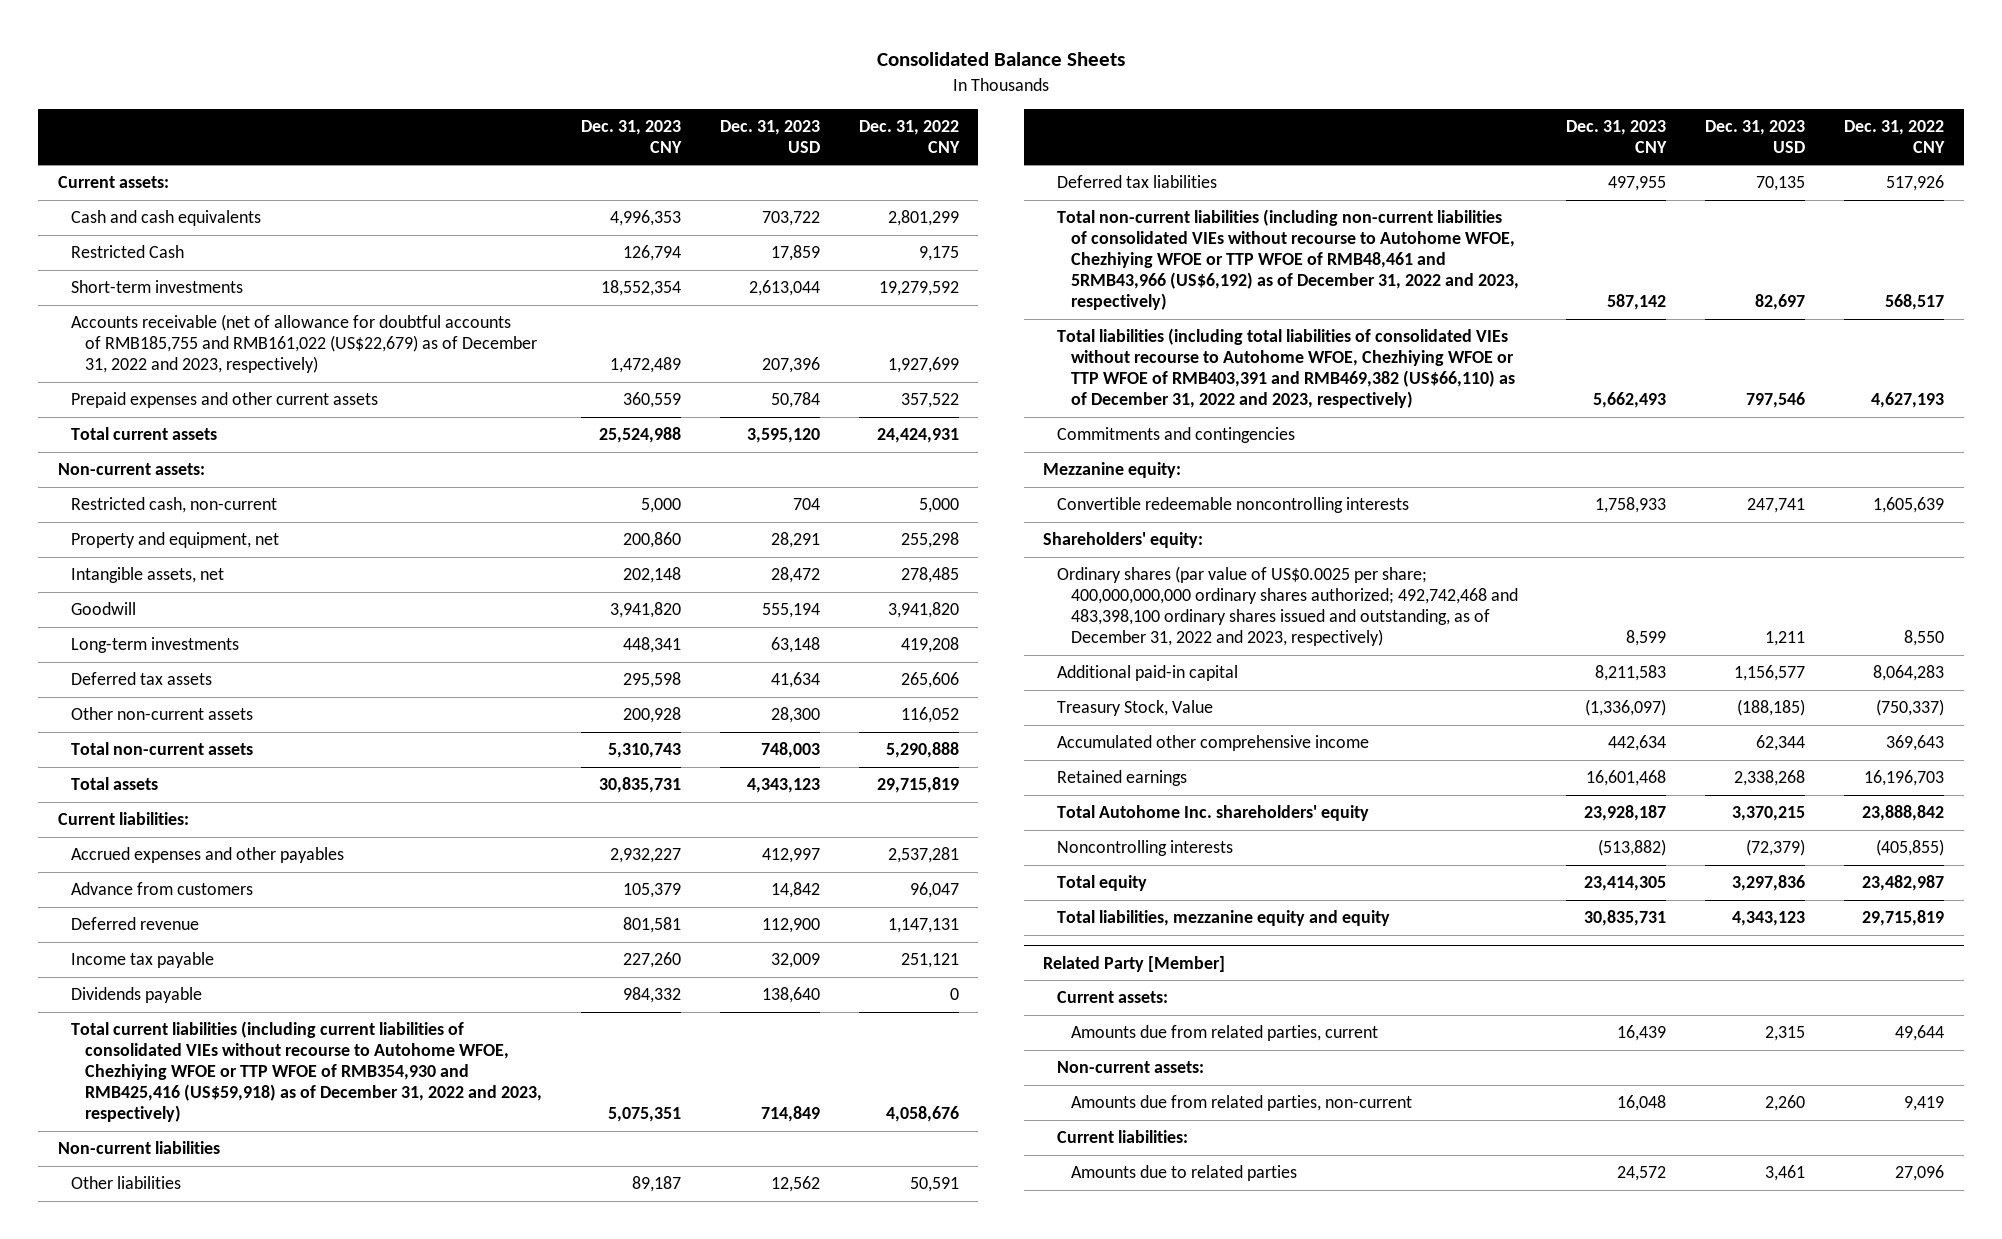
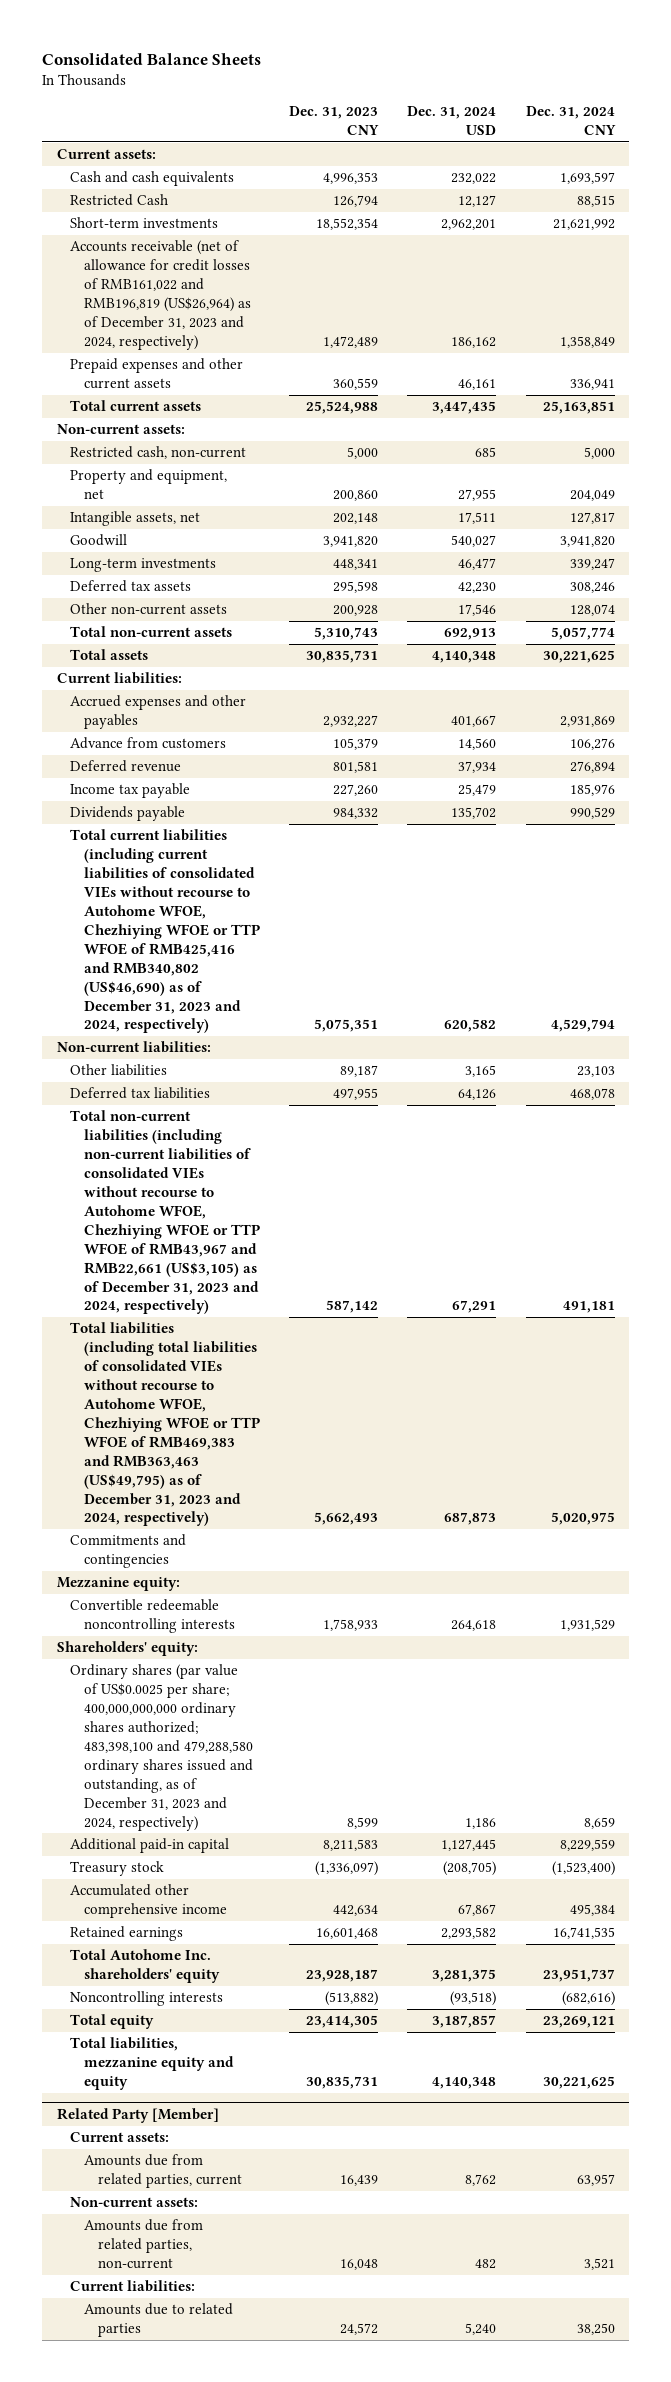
- | Dec. 31, 2023 CNY | Dec. 31, 2023 USD | Dec. 31, 2022 CNY
+ | Dec. 31, 2023 CNY | Dec. 31, 2024 USD | Dec. 31, 2024 CNY
- Accounts receivable (net of allowance for doubtful accounts of RMB185,755 and RMB161,022 (US$22,679) as of December 31, 2022 and 2023, respectively) | 1,472,489 | 207,396 | 1,927,699
+ Accounts receivable (net of allowance for credit losses of RMB161,022 and RMB196,819 (US$26,964) as of December 31, 2023 and 2024, respectively) | 1,472,489 | 186,162 | 1,358,849
- Total current liabilities (including current liabilities of consolidated VIEs without recourse to Autohome WFOE, Chezhiying WFOE or TTP WFOE of RMB354,930 and RMB425,416 (US$59,918) as of December 31, 2022 and 2023, respectively) | 5,075,351 | 714,849 | 4,058,676
- Non-current liabilities
+ Total current liabilities (including current liabilities of consolidated VIEs without recourse to Autohome WFOE, Chezhiying WFOE or TTP WFOE of RMB425,416 and RMB340,802 (US$46,690) as of December 31, 2023 and 2024, respectively) | 5,075,351 | 620,582 | 4,529,794
+ Non-current liabilities:
- Total non-current liabilities (including non-current liabilities of consolidated VIEs without recourse to Autohome WFOE, Chezhiying WFOE or TTP WFOE of RMB48,461 and 5RMB43,966 (US$6,192) as of December 31, 2022 and 2023, respectively) | 587,142 | 82,697 | 568,517
- Total liabilities (including total liabilities of consolidated VIEs without recourse to Autohome WFOE, Chezhiying WFOE or TTP WFOE of RMB403,391 and RMB469,382 (US$66,110) as of December 31, 2022 and 2023, respectively) | 5,662,493 | 797,546 | 4,627,193
+ Total non-current liabilities (including non-current liabilities of consolidated VIEs without recourse to Autohome WFOE, Chezhiying WFOE or TTP WFOE of RMB43,967 and RMB22,661 (US$3,105) as of December 31, 2023 and 2024, respectively) | 587,142 | 67,291 | 491,181
+ Total liabilities (including total liabilities of consolidated VIEs without recourse to Autohome WFOE, Chezhiying WFOE or TTP WFOE of RMB469,383 and RMB363,463 (US$49,795) as of December 31, 2023 and 2024, respectively) | 5,662,493 | 687,873 | 5,020,975
- Ordinary shares (par value of US$0.0025 per share; 400,000,000,000 ordinary shares authorized; 492,742,468 and 483,398,100 ordinary shares issued and outstanding, as of December 31, 2022 and 2023, respectively) | 8,599 | 1,211 | 8,550
+ Ordinary shares (par value of US$0.0025 per share; 400,000,000,000 ordinary shares authorized; 483,398,100 and 479,288,580 ordinary shares issued and outstanding, as of December 31, 2023 and 2024, respectively) | 8,599 | 1,186 | 8,659
- Treasury Stock, Value | (1,336,097) | (188,185) | (750,337)
+ Treasury stock | (1,336,097) | (208,705) | (1,523,400)

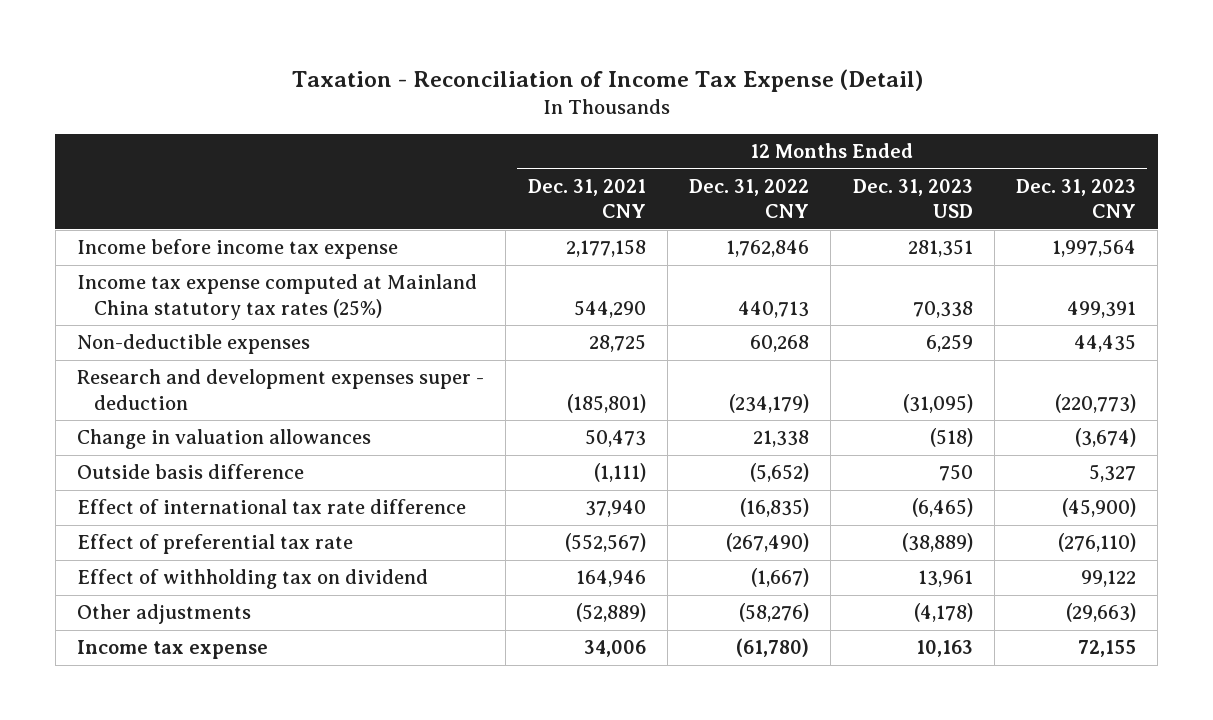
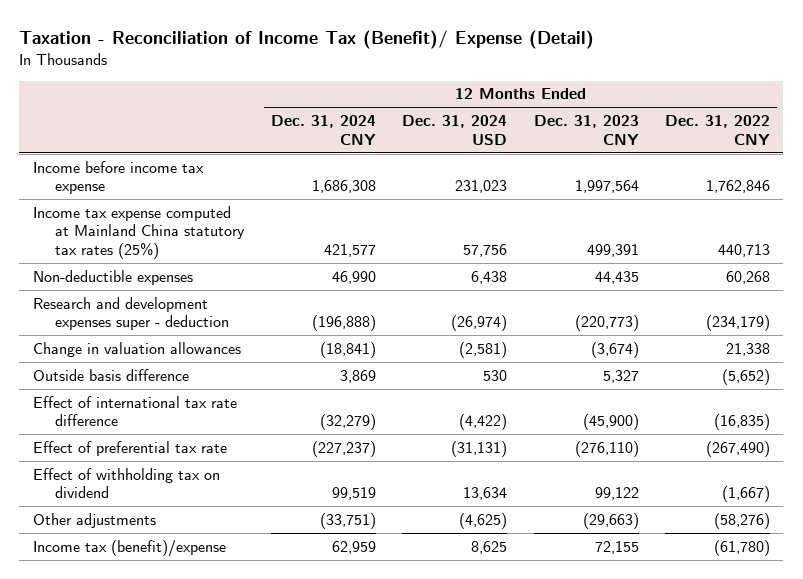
- Taxation - Reconciliation of Income Tax Expense (Detail)
+ Taxation - Reconciliation of Income Tax (Benefit)/ Expense (Detail)
- | 12 Months Ended Dec. 31, 2021 CNY | 12 Months Ended Dec. 31, 2022 CNY | 12 Months Ended Dec. 31, 2023 USD | 12 Months Ended Dec. 31, 2023 CNY
+ | 12 Months Ended Dec. 31, 2024 CNY | 12 Months Ended Dec. 31, 2024 USD | 12 Months Ended Dec. 31, 2023 CNY | 12 Months Ended Dec. 31, 2022 CNY
- Income tax expense | 34,006 | (61,780) | 10,163 | 72,155
+ Income tax (benefit)/expense | 62,959 | 8,625 | 72,155 | (61,780)

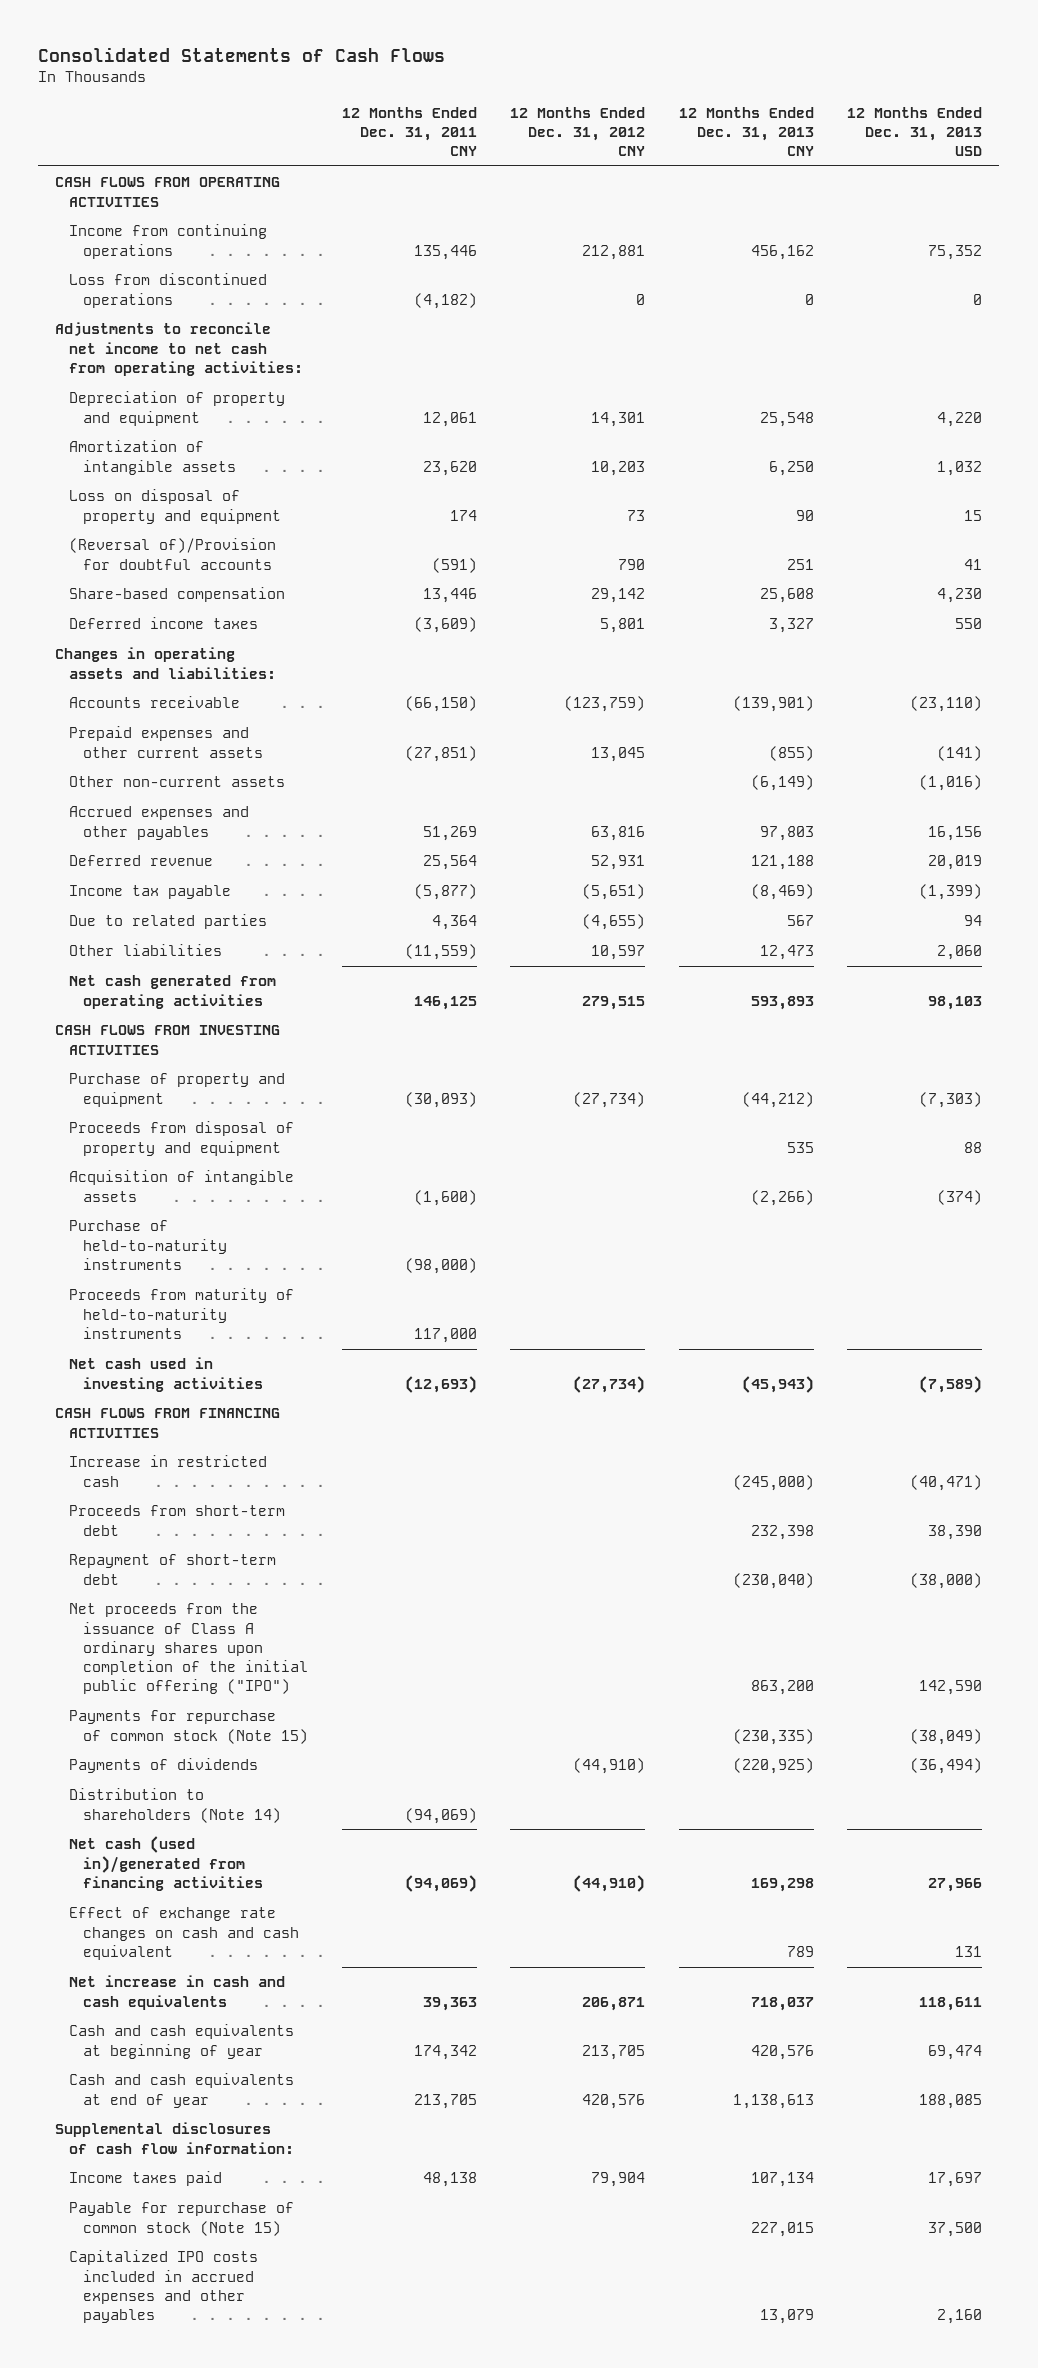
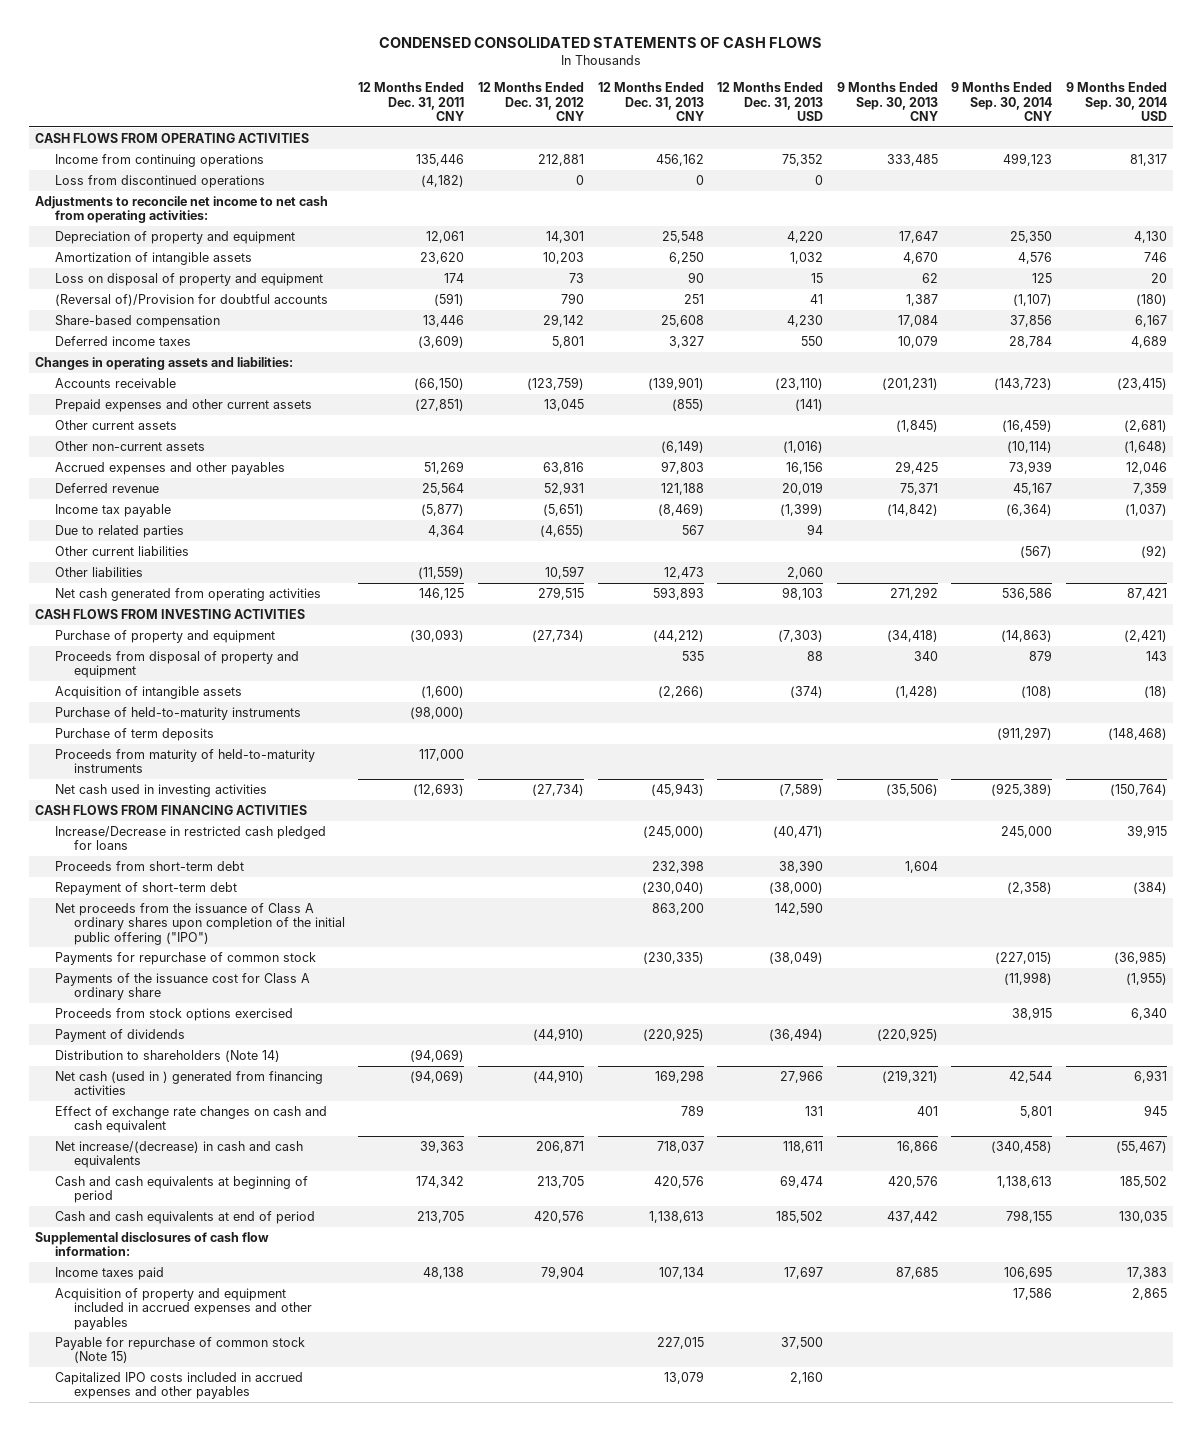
- Consolidated Statements of Cash Flows
+ CONDENSED CONSOLIDATED STATEMENTS OF CASH FLOWS
- | 12 Months Ended Dec. 31, 2011 CNY | 12 Months Ended Dec. 31, 2012 CNY | 12 Months Ended Dec. 31, 2013 CNY | 12 Months Ended Dec. 31, 2013 USD
+ | 12 Months Ended Dec. 31, 2011 CNY | 12 Months Ended Dec. 31, 2012 CNY | 12 Months Ended Dec. 31, 2013 CNY | 12 Months Ended Dec. 31, 2013 USD | 9 Months Ended Sep. 30, 2013 CNY | 9 Months Ended Sep. 30, 2014 CNY | 9 Months Ended Sep. 30, 2014 USD
+ Other current assets | | | | | (1,845) | (16,459) | (2,681)
+ Other current liabilities | | | | | | (567) | (92)
+ Purchase of term deposits | | | | | | (911,297) | (148,468)
- Increase in restricted cash | | | (245,000) | (40,471)
+ Increase/Decrease in restricted cash pledged for loans | | | (245,000) | (40,471) | | 245,000 | 39,915
- Payments for repurchase of common stock (Note 15) | | | (230,335) | (38,049)
- Payments of dividends | | (44,910) | (220,925) | (36,494)
+ Payments for repurchase of common stock | | | (230,335) | (38,049) | | (227,015) | (36,985)
+ Payments of the issuance cost for Class A ordinary share | | | | | | (11,998) | (1,955)
+ Proceeds from stock options exercised | | | | | | 38,915 | 6,340
+ Payment of dividends | | (44,910) | (220,925) | (36,494) | (220,925) | |
- Net cash (used in)/generated from financing activities | (94,069) | (44,910) | 169,298 | 27,966
+ Net cash (used in ) generated from financing activities | (94,069) | (44,910) | 169,298 | 27,966 | (219,321) | 42,544 | 6,931
- Net increase in cash and cash equivalents | 39,363 | 206,871 | 718,037 | 118,611
- Cash and cash equivalents at beginning of year | 174,342 | 213,705 | 420,576 | 69,474
- Cash and cash equivalents at end of year | 213,705 | 420,576 | 1,138,613 | 188,085
+ Net increase/(decrease) in cash and cash equivalents | 39,363 | 206,871 | 718,037 | 118,611 | 16,866 | (340,458) | (55,467)
+ Cash and cash equivalents at beginning of period | 174,342 | 213,705 | 420,576 | 69,474 | 420,576 | 1,138,613 | 185,502
+ Cash and cash equivalents at end of period | 213,705 | 420,576 | 1,138,613 | 185,502 | 437,442 | 798,155 | 130,035
+ Acquisition of property and equipment included in accrued expenses and other payables | | | | | | 17,586 | 2,865

